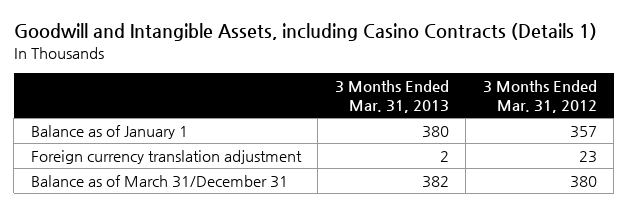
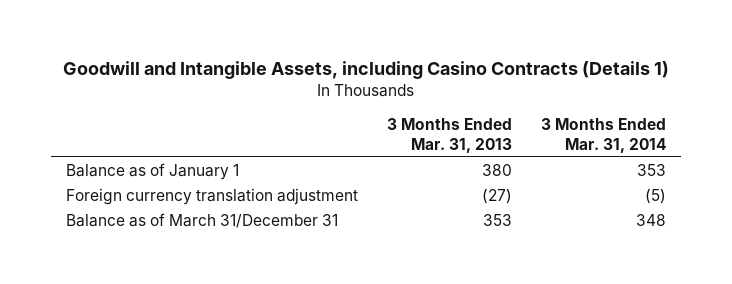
- | 3 Months Ended Mar. 31, 2013 | 3 Months Ended Mar. 31, 2012
+ | 3 Months Ended Mar. 31, 2013 | 3 Months Ended Mar. 31, 2014
- Foreign currency translation adjustment | 2 | 23
- Balance as of March 31/December 31 | 382 | 380
+ Foreign currency translation adjustment | (27) | (5)
+ Balance as of March 31/December 31 | 353 | 348

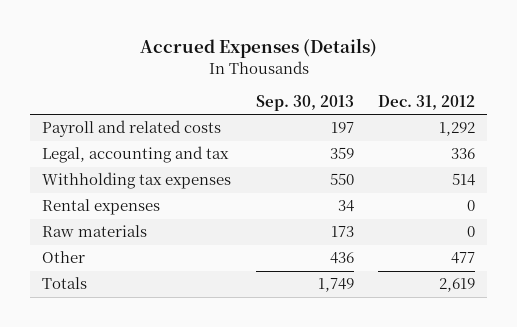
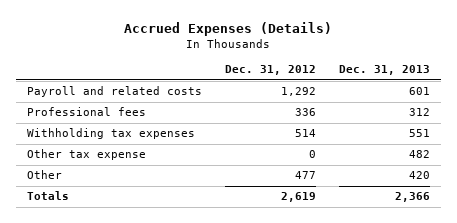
- | Sep. 30, 2013 | Dec. 31, 2012
+ | Dec. 31, 2012 | Dec. 31, 2013
- Legal, accounting and tax | 359 | 336
+ Professional fees | 336 | 312
- Rental expenses | 34 | 0
- Raw materials | 173 | 0
+ Other tax expense | 0 | 482

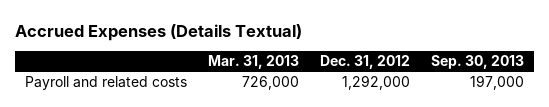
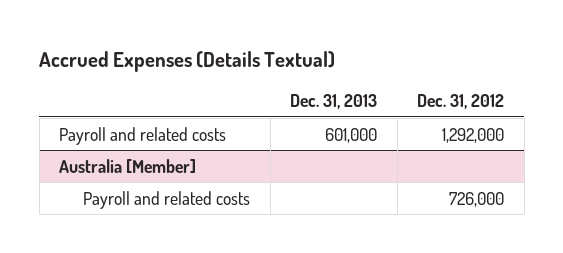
- | Mar. 31, 2013 | Dec. 31, 2012 | Sep. 30, 2013
+ | Dec. 31, 2013 | Dec. 31, 2012
+ Australia [Member]
+ Payroll and related costs | | 726,000

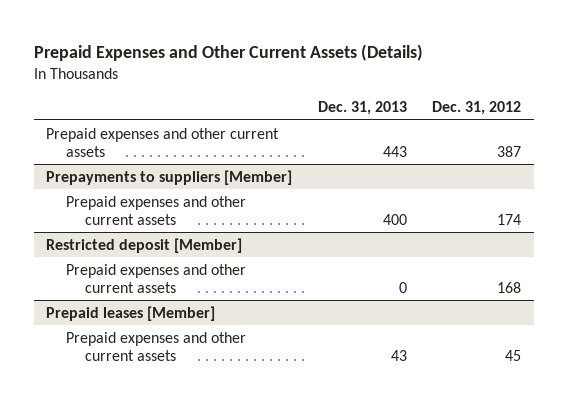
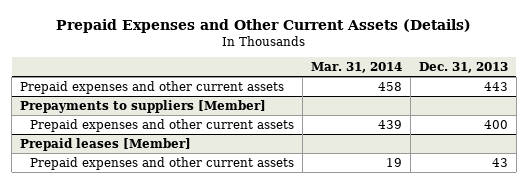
- | Dec. 31, 2013 | Dec. 31, 2012
+ | Mar. 31, 2014 | Dec. 31, 2013
- Restricted deposit [Member]
- Prepaid expenses and other current assets | 0 | 168

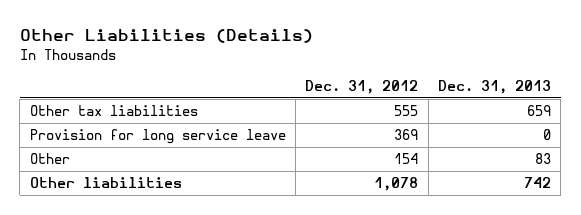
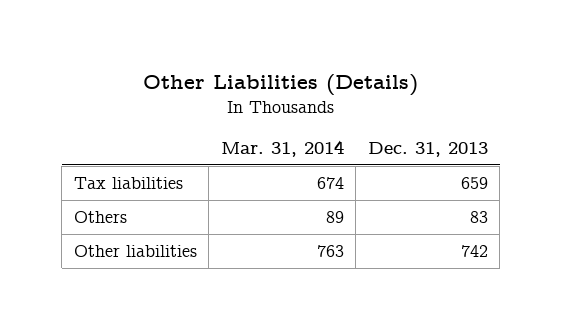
- | Dec. 31, 2012 | Dec. 31, 2013
+ | Mar. 31, 2014 | Dec. 31, 2013
- Other tax liabilities | 555 | 659
- Provision for long service leave | 369 | 0
- Other | 154 | 83
+ Tax liabilities | 674 | 659
+ Others | 89 | 83

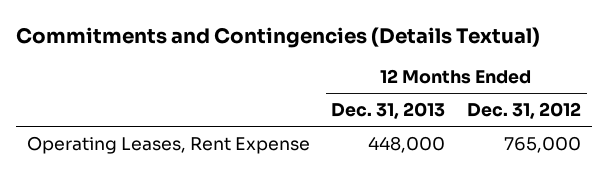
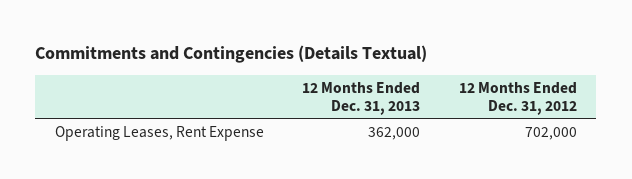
- Operating Leases, Rent Expense | 448,000 | 765,000
+ Operating Leases, Rent Expense | 362,000 | 702,000

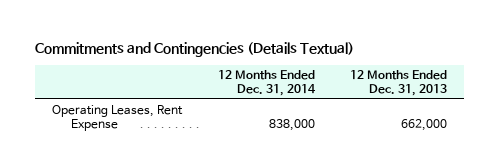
- | 12 Months Ended Dec. 31, 2013 | 12 Months Ended Dec. 31, 2012
+ | 12 Months Ended Dec. 31, 2014 | 12 Months Ended Dec. 31, 2013
- Operating Leases, Rent Expense | 362,000 | 702,000
+ Operating Leases, Rent Expense | 838,000 | 662,000

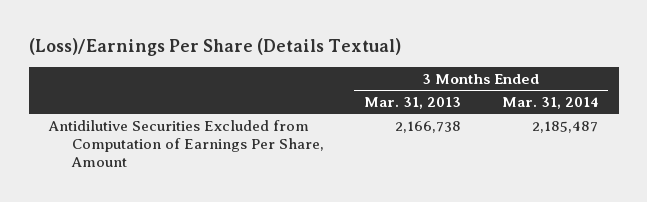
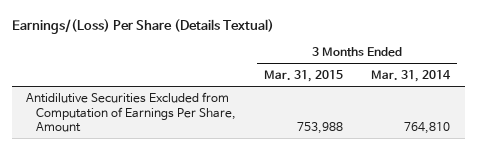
- (Loss)/Earnings Per Share (Details Textual)
+ Earnings/(Loss) Per Share (Details Textual)
- | 3 Months Ended Mar. 31, 2013 | 3 Months Ended Mar. 31, 2014
+ | 3 Months Ended Mar. 31, 2015 | 3 Months Ended Mar. 31, 2014
- Antidilutive Securities Excluded from Computation of Earnings Per Share, Amount | 2,166,738 | 2,185,487
+ Antidilutive Securities Excluded from Computation of Earnings Per Share, Amount | 753,988 | 764,810

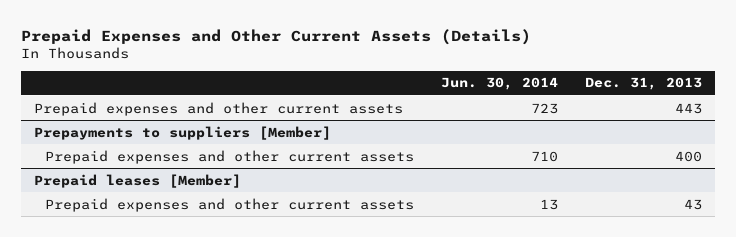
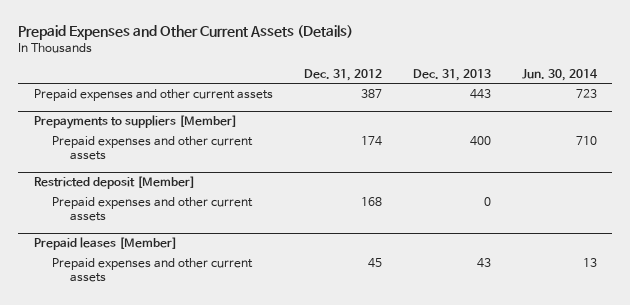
- | Jun. 30, 2014 | Dec. 31, 2013
+ | Dec. 31, 2012 | Dec. 31, 2013 | Jun. 30, 2014
+ Restricted deposit [Member]
+ Prepaid expenses and other current assets | 168 | 0 |

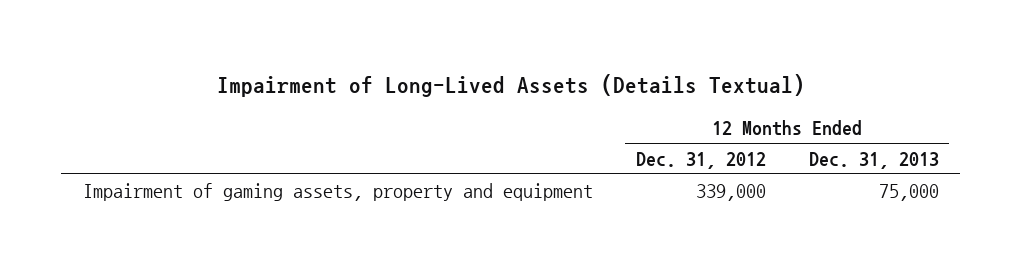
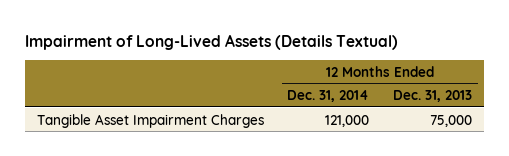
- | 12 Months Ended Dec. 31, 2012 | 12 Months Ended Dec. 31, 2013
+ | 12 Months Ended Dec. 31, 2014 | 12 Months Ended Dec. 31, 2013
- Impairment of gaming assets, property and equipment | 339,000 | 75,000
+ Tangible Asset Impairment Charges | 121,000 | 75,000

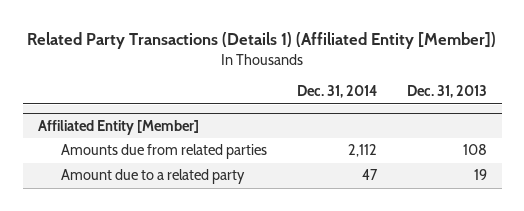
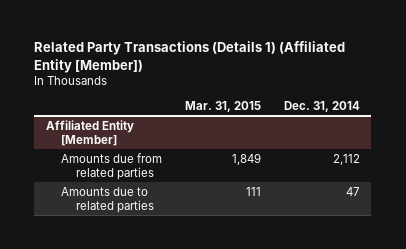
- | Dec. 31, 2014 | Dec. 31, 2013
+ | Mar. 31, 2015 | Dec. 31, 2014
@ Affiliated Entity [Member]
- Amount due to a related party | 47 | 19
+ Amounts due to related parties | 111 | 47

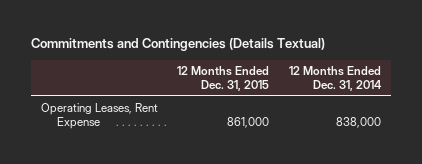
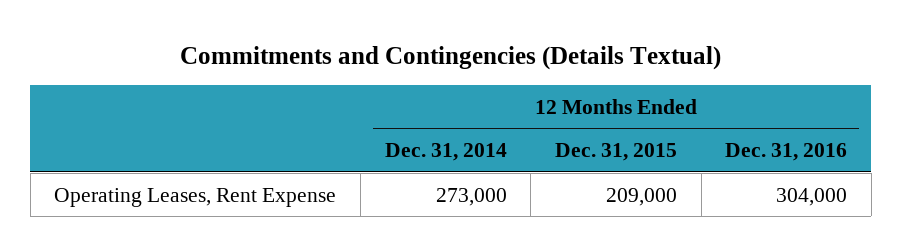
- | 12 Months Ended Dec. 31, 2015 | 12 Months Ended Dec. 31, 2014
+ | 12 Months Ended Dec. 31, 2014 | 12 Months Ended Dec. 31, 2015 | 12 Months Ended Dec. 31, 2016
- Operating Leases, Rent Expense | 861,000 | 838,000
+ Operating Leases, Rent Expense | 273,000 | 209,000 | 304,000

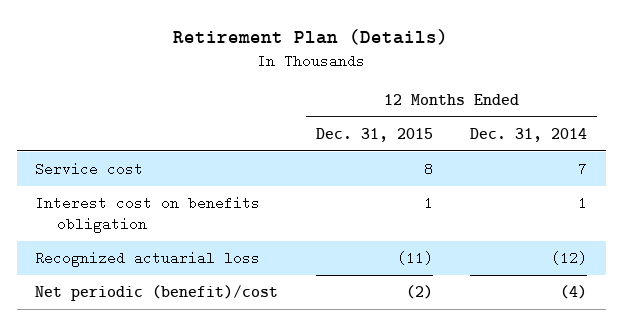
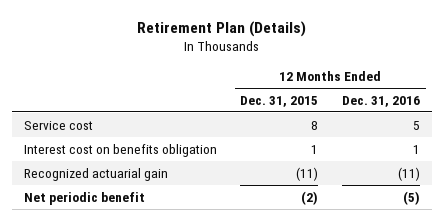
- | 12 Months Ended Dec. 31, 2015 | 12 Months Ended Dec. 31, 2014
+ | 12 Months Ended Dec. 31, 2015 | 12 Months Ended Dec. 31, 2016
- Recognized actuarial loss | (11) | (12)
- Net periodic (benefit)/cost | (2) | (4)
+ Recognized actuarial gain | (11) | (11)
+ Net periodic benefit | (2) | (5)

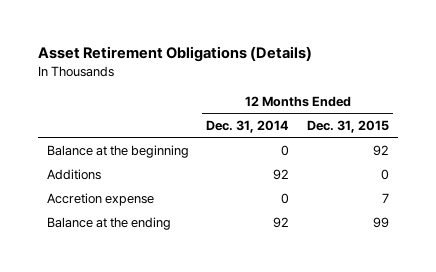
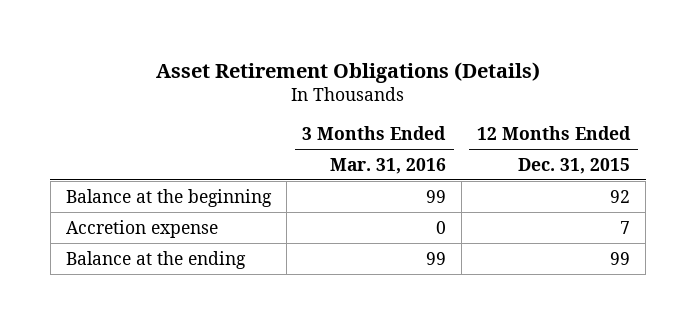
- | 12 Months Ended Dec. 31, 2014 | 12 Months Ended Dec. 31, 2015
+ | 3 Months Ended Mar. 31, 2016 | 12 Months Ended Dec. 31, 2015
- Additions | 92 | 0

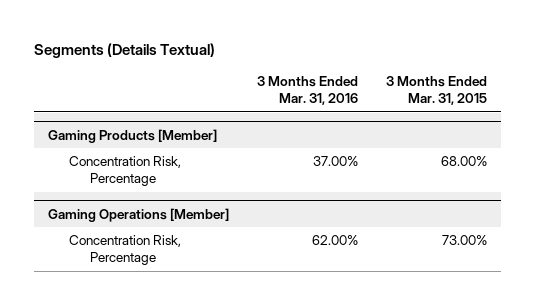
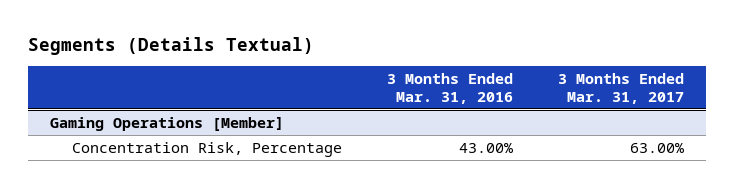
- | 3 Months Ended Mar. 31, 2016 | 3 Months Ended Mar. 31, 2015
+ | 3 Months Ended Mar. 31, 2016 | 3 Months Ended Mar. 31, 2017
- Gaming Products [Member]
- Concentration Risk, Percentage | 37.00% | 68.00%
@ Gaming Operations [Member]
- Concentration Risk, Percentage | 62.00% | 73.00%
+ Concentration Risk, Percentage | 43.00% | 63.00%

